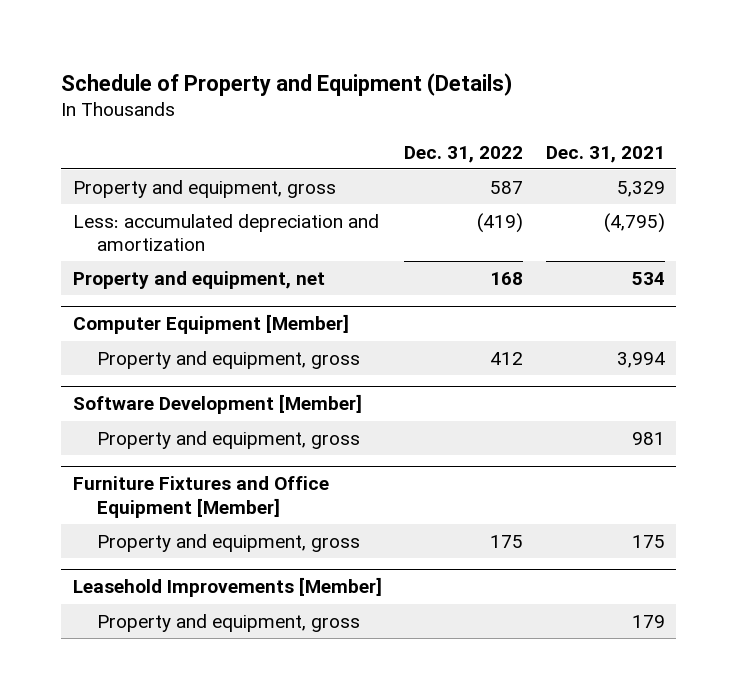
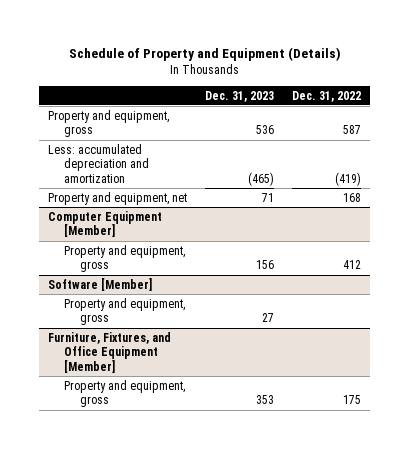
- | Dec. 31, 2022 | Dec. 31, 2021
+ | Dec. 31, 2023 | Dec. 31, 2022
- Software Development [Member]
+ Software [Member]
- Furniture Fixtures and Office Equipment [Member]
+ Furniture, Fixtures, and Office Equipment [Member]
- Leasehold Improvements [Member]
- Property and equipment, gross | | 179

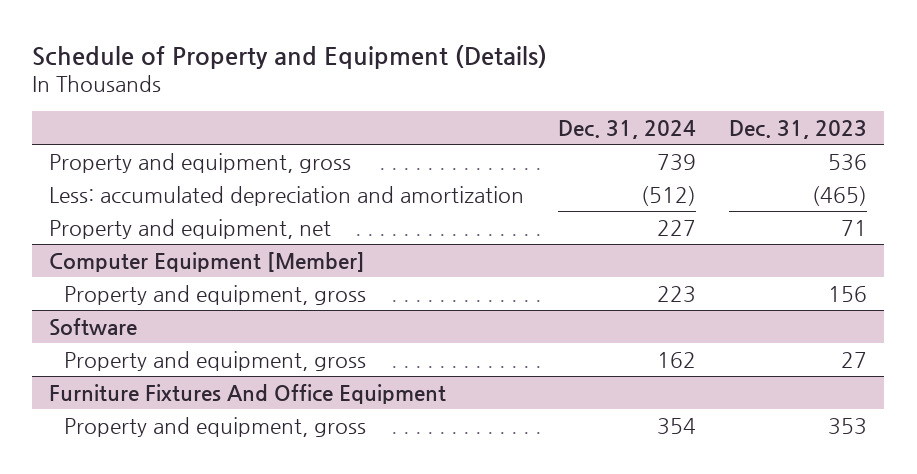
- | Dec. 31, 2023 | Dec. 31, 2022
+ | Dec. 31, 2024 | Dec. 31, 2023
- Software [Member]
+ Software
- Furniture, Fixtures, and Office Equipment [Member]
+ Furniture Fixtures And Office Equipment

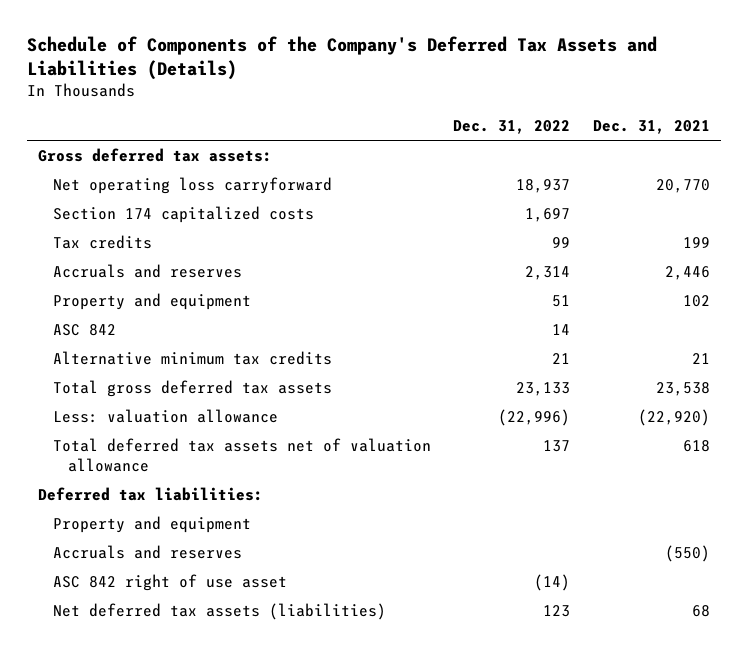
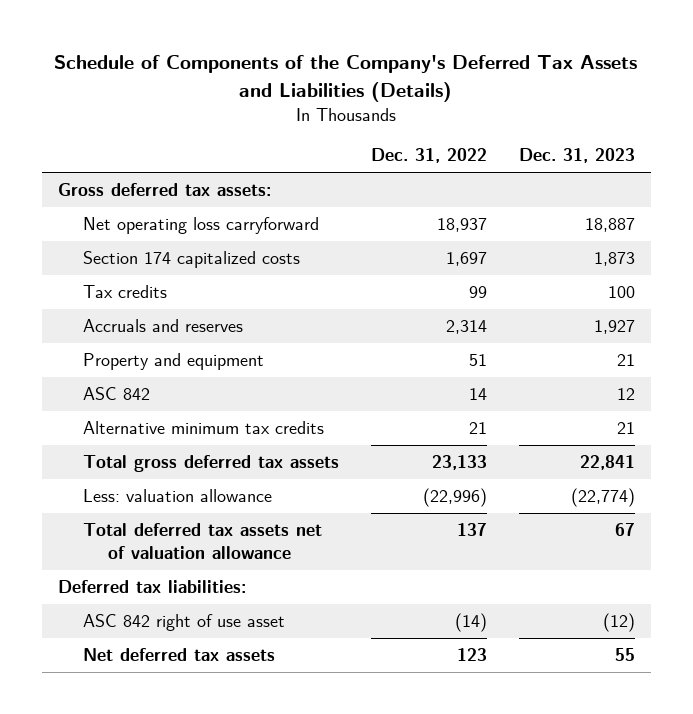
- | Dec. 31, 2022 | Dec. 31, 2021
+ | Dec. 31, 2022 | Dec. 31, 2023
- Property and equipment
- Accruals and reserves | | (550)
- Net deferred tax assets (liabilities) | 123 | 68
+ Net deferred tax assets | 123 | 55

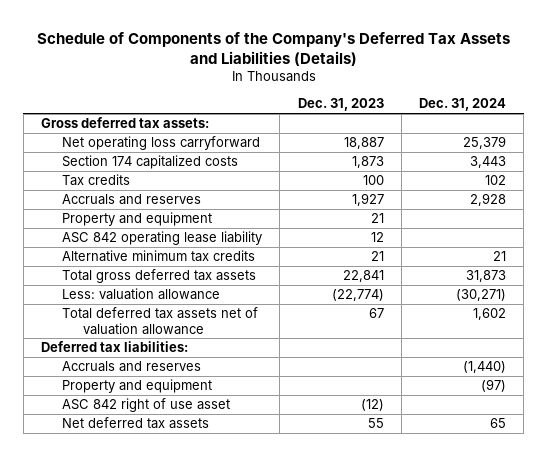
- | Dec. 31, 2022 | Dec. 31, 2023
+ | Dec. 31, 2023 | Dec. 31, 2024
- ASC 842 | 14 | 12
+ ASC 842 operating lease liability | 12 |
+ Accruals and reserves | | (1,440)
+ Property and equipment | | (97)

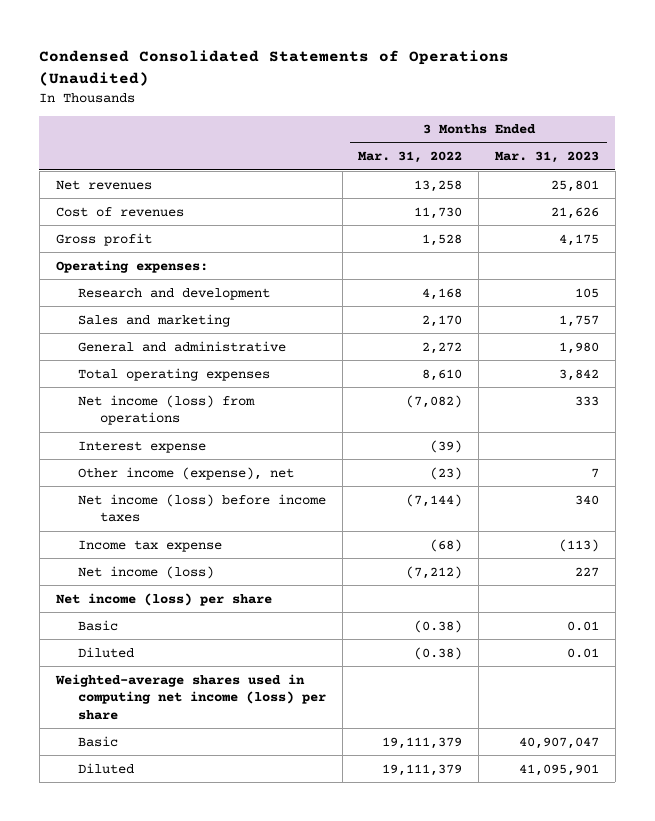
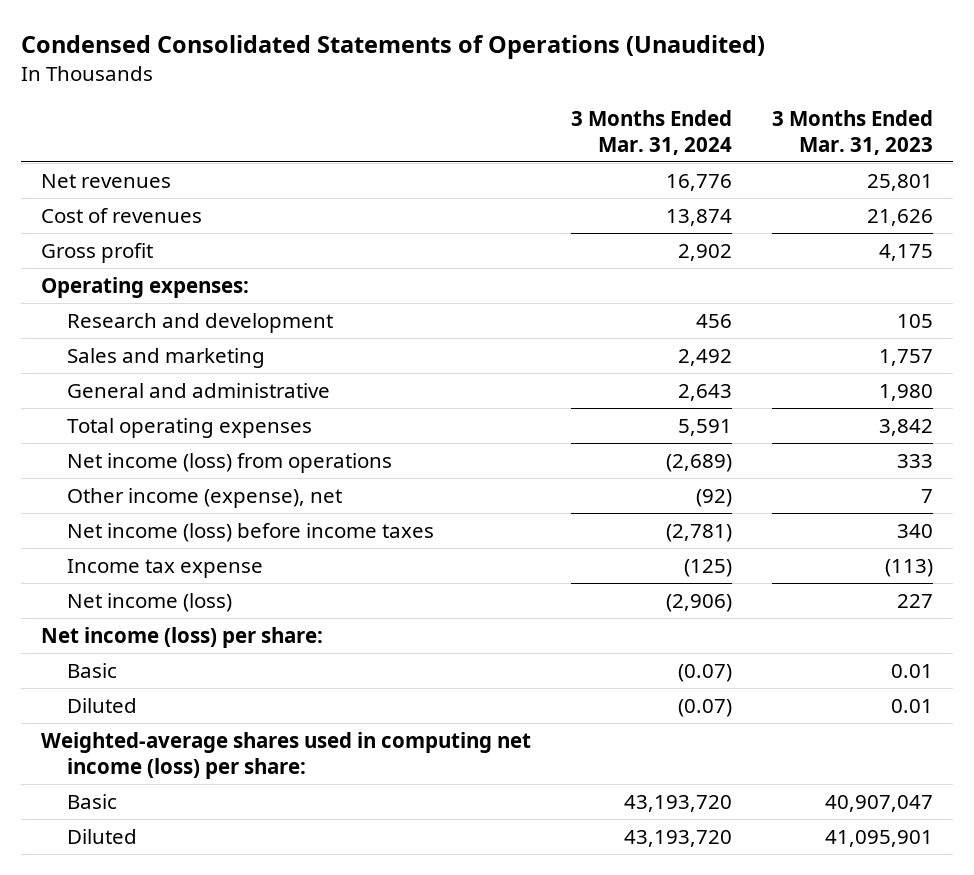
- | 3 Months Ended Mar. 31, 2022 | 3 Months Ended Mar. 31, 2023
+ | 3 Months Ended Mar. 31, 2024 | 3 Months Ended Mar. 31, 2023
- Interest expense | (39) |
- Net income (loss) per share
+ Net income (loss) per share:
- Weighted-average shares used in computing net income (loss) per share
+ Weighted-average shares used in computing net income (loss) per share:

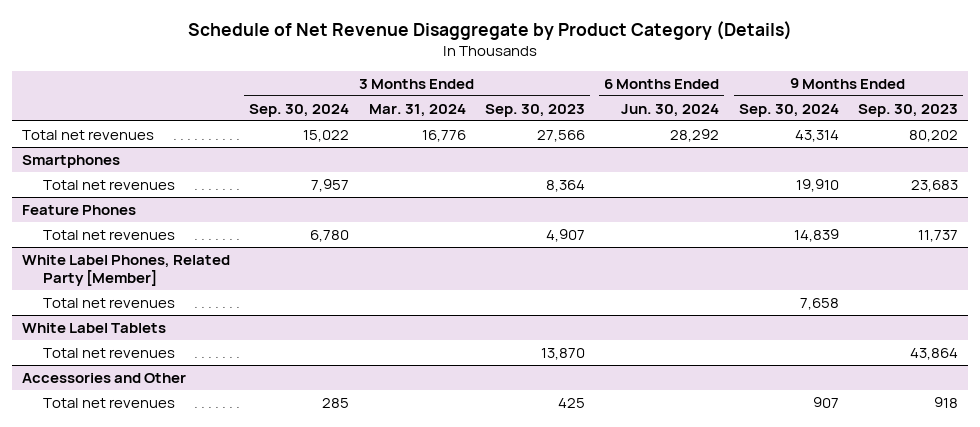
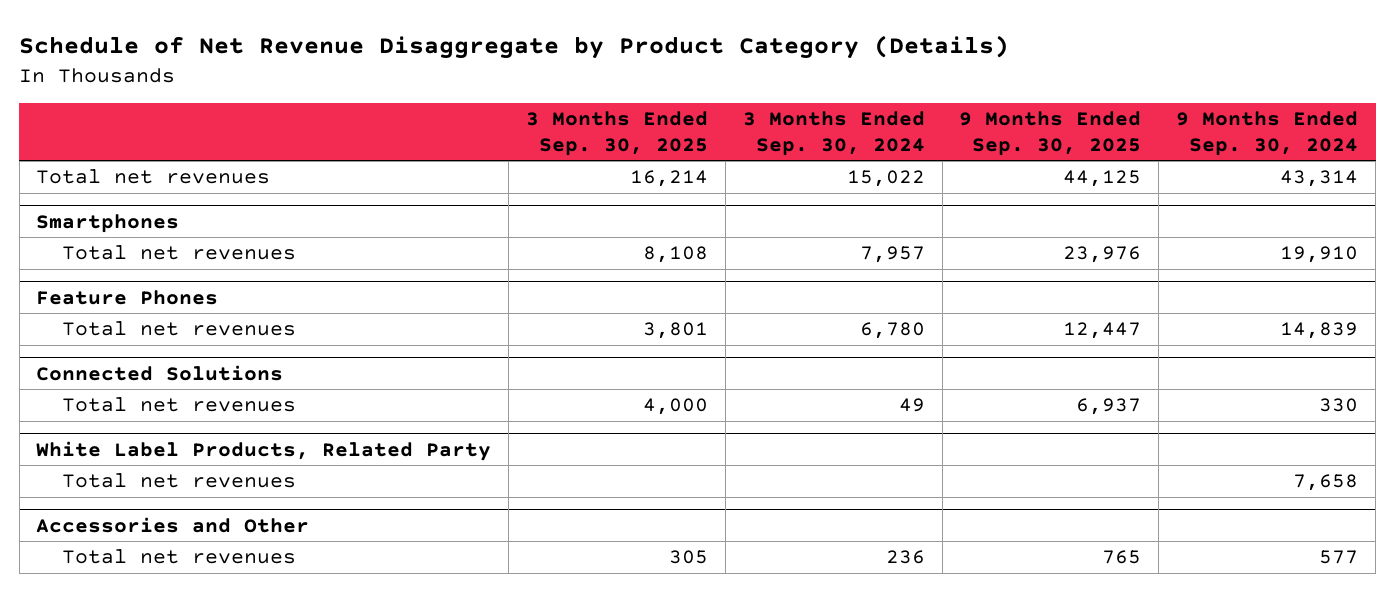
- | 3 Months Ended Sep. 30, 2024 | 3 Months Ended Mar. 31, 2024 | 3 Months Ended Sep. 30, 2023 | 6 Months Ended Jun. 30, 2024 | 9 Months Ended Sep. 30, 2024 | 9 Months Ended Sep. 30, 2023
+ | 3 Months Ended Sep. 30, 2025 | 3 Months Ended Sep. 30, 2024 | 9 Months Ended Sep. 30, 2025 | 9 Months Ended Sep. 30, 2024
- White Label Phones, Related Party [Member]
+ Connected Solutions
+ Total net revenues | 4,000 | 49 | 6,937 | 330
+ White Label Products, Related Party
- White Label Tablets
- Total net revenues | | | 13,870 | | | 43,864
@ Accessories and Other
- Total net revenues | 285 | | 425 | | 907 | 918
+ Total net revenues | 305 | 236 | 765 | 577

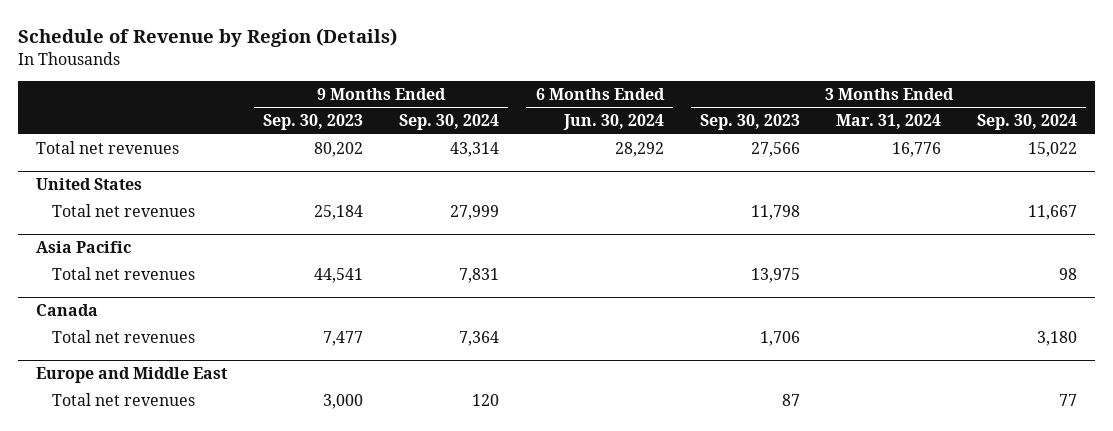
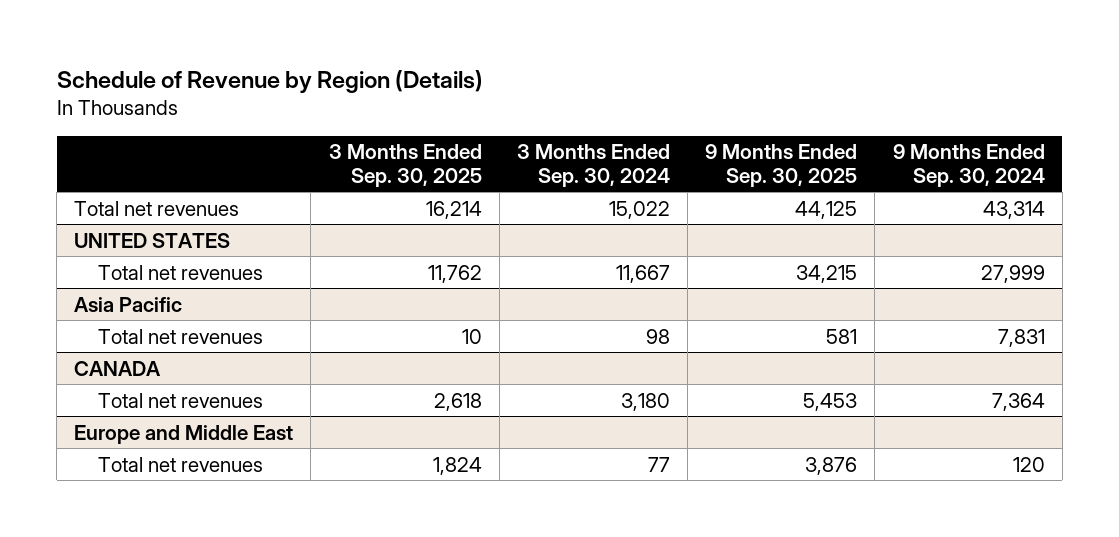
- | 9 Months Ended Sep. 30, 2023 | 9 Months Ended Sep. 30, 2024 | 6 Months Ended Jun. 30, 2024 | 3 Months Ended Sep. 30, 2023 | 3 Months Ended Mar. 31, 2024 | 3 Months Ended Sep. 30, 2024
+ | 3 Months Ended Sep. 30, 2025 | 3 Months Ended Sep. 30, 2024 | 9 Months Ended Sep. 30, 2025 | 9 Months Ended Sep. 30, 2024
- United States
+ UNITED STATES
- Canada
+ CANADA

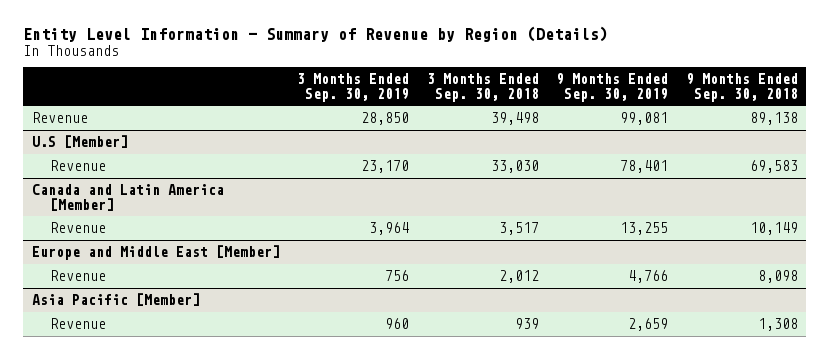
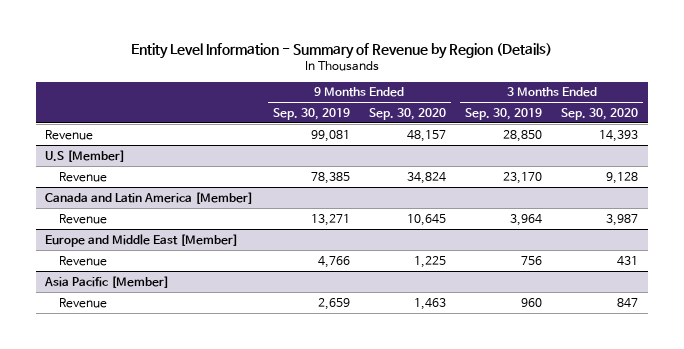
- | 3 Months Ended Sep. 30, 2019 | 3 Months Ended Sep. 30, 2018 | 9 Months Ended Sep. 30, 2019 | 9 Months Ended Sep. 30, 2018
+ | 9 Months Ended Sep. 30, 2019 | 9 Months Ended Sep. 30, 2020 | 3 Months Ended Sep. 30, 2019 | 3 Months Ended Sep. 30, 2020
@ U.S [Member]
- Revenue | 23,170 | 33,030 | 78,401 | 69,583
+ Revenue | 78,385 | 34,824 | 23,170 | 9,128
@ Canada and Latin America [Member]
- Revenue | 3,964 | 3,517 | 13,255 | 10,149
+ Revenue | 13,271 | 10,645 | 3,964 | 3,987

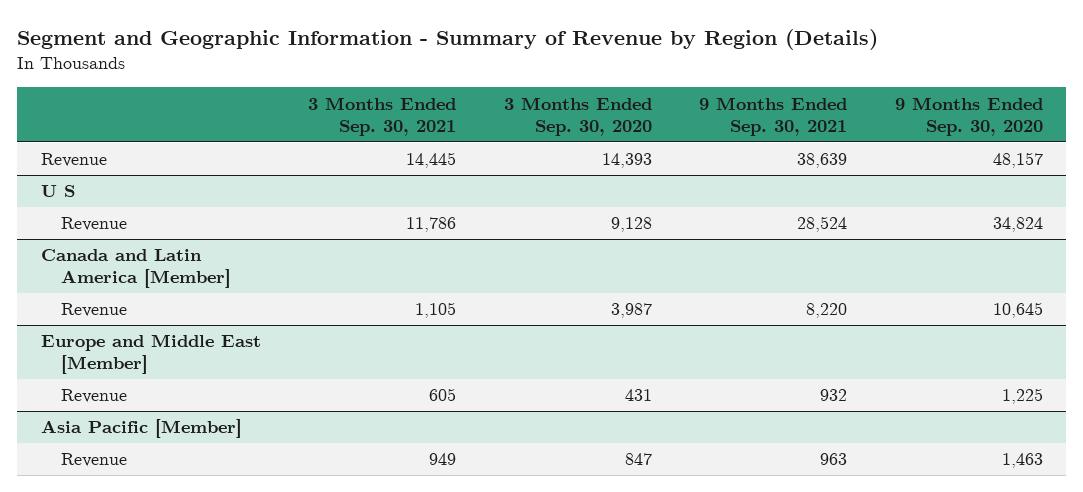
- Entity Level Information - Summary of Revenue by Region (Details)
+ Segment and Geographic Information - Summary of Revenue by Region (Details)
- | 9 Months Ended Sep. 30, 2019 | 9 Months Ended Sep. 30, 2020 | 3 Months Ended Sep. 30, 2019 | 3 Months Ended Sep. 30, 2020
+ | 3 Months Ended Sep. 30, 2021 | 3 Months Ended Sep. 30, 2020 | 9 Months Ended Sep. 30, 2021 | 9 Months Ended Sep. 30, 2020
- U.S [Member]
+ U S

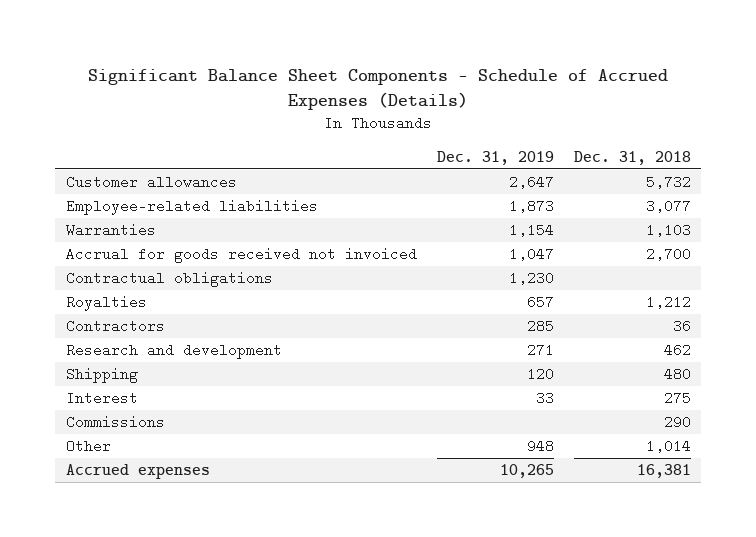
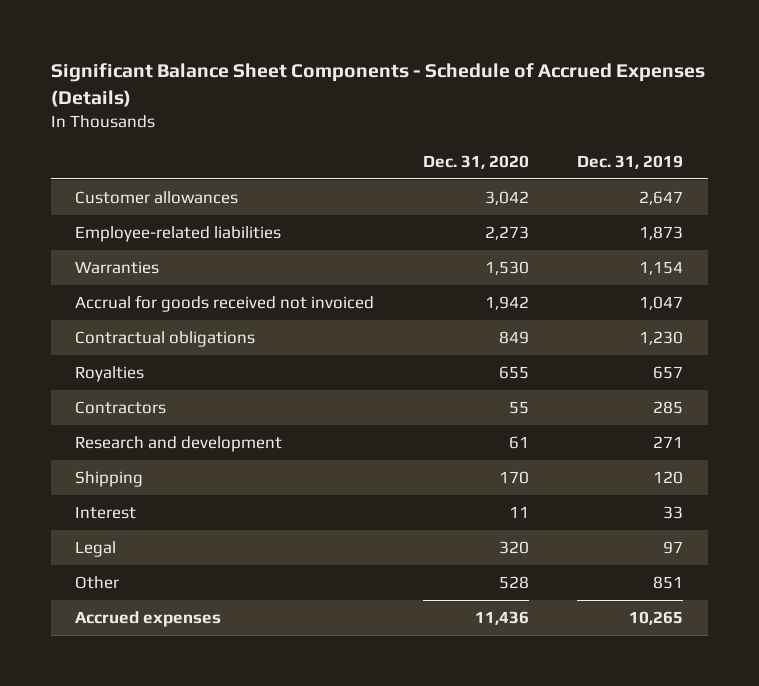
- | Dec. 31, 2019 | Dec. 31, 2018
+ | Dec. 31, 2020 | Dec. 31, 2019
- Commissions | | 290
- Other | 948 | 1,014
+ Legal | 320 | 97
+ Other | 528 | 851

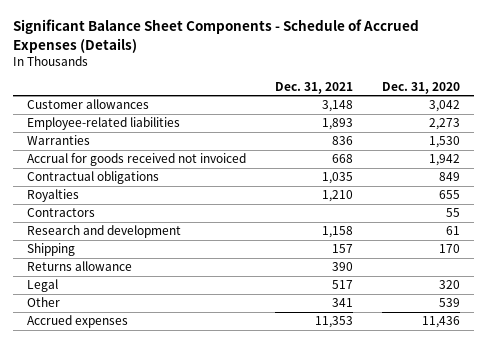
- | Dec. 31, 2020 | Dec. 31, 2019
+ | Dec. 31, 2021 | Dec. 31, 2020
- Interest | 11 | 33
+ Returns allowance | 390 |
- Other | 528 | 851
+ Other | 341 | 539

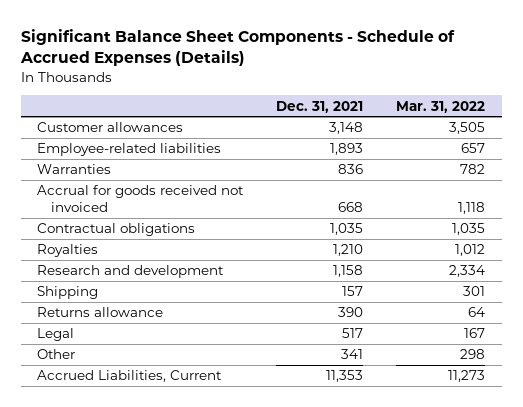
- | Dec. 31, 2021 | Dec. 31, 2020
+ | Dec. 31, 2021 | Mar. 31, 2022
- Contractors | | 55
- Accrued expenses | 11,353 | 11,436
+ Accrued Liabilities, Current | 11,353 | 11,273

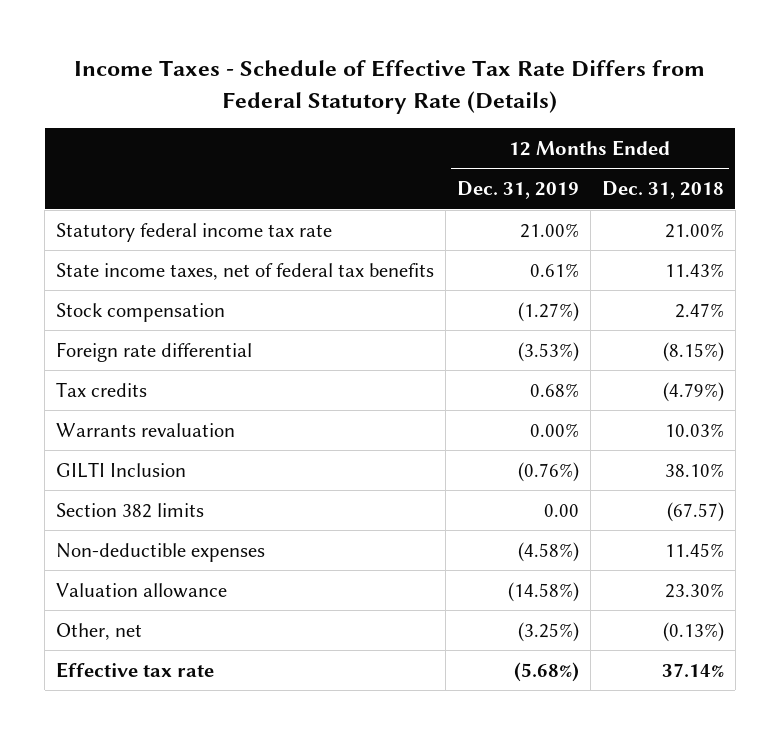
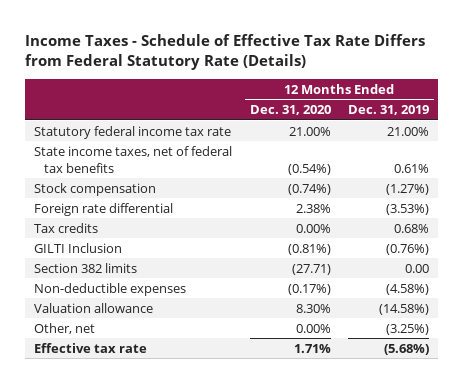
- | 12 Months Ended Dec. 31, 2019 | 12 Months Ended Dec. 31, 2018
+ | 12 Months Ended Dec. 31, 2020 | 12 Months Ended Dec. 31, 2019
- Warrants revaluation | 0.00% | 10.03%

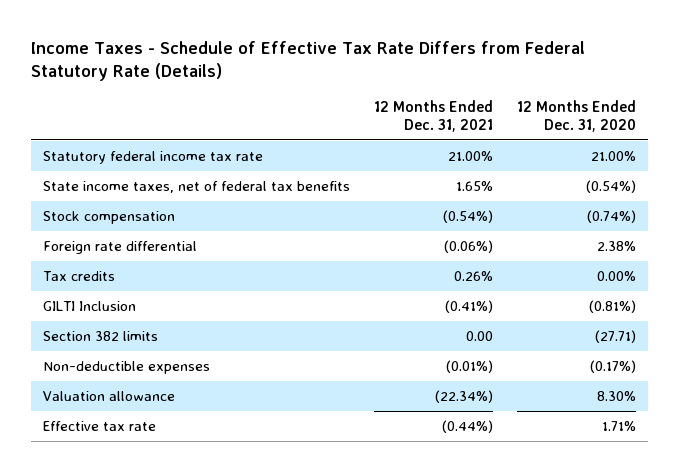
- | 12 Months Ended Dec. 31, 2020 | 12 Months Ended Dec. 31, 2019
+ | 12 Months Ended Dec. 31, 2021 | 12 Months Ended Dec. 31, 2020
- Other, net | 0.00% | (3.25%)

